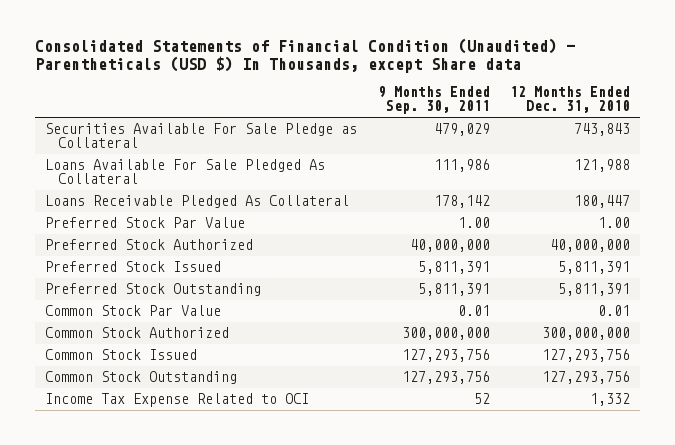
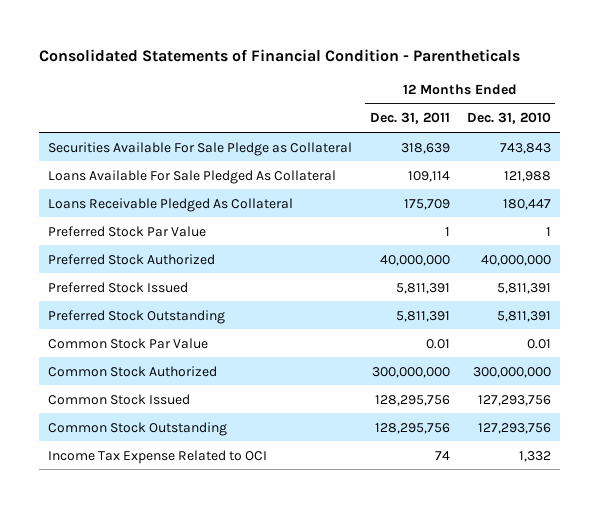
- Consolidated Statements of Financial Condition (Unaudited) - Parentheticals (USD $) In Thousands, except Share data
+ Consolidated Statements of Financial Condition - Parentheticals
- | 9 Months Ended Sep. 30, 2011 | 12 Months Ended Dec. 31, 2010
+ | 12 Months Ended Dec. 31, 2011 | 12 Months Ended Dec. 31, 2010
- Preferred Stock Par Value | 1.00 | 1.00
+ Preferred Stock Par Value | 1 | 1

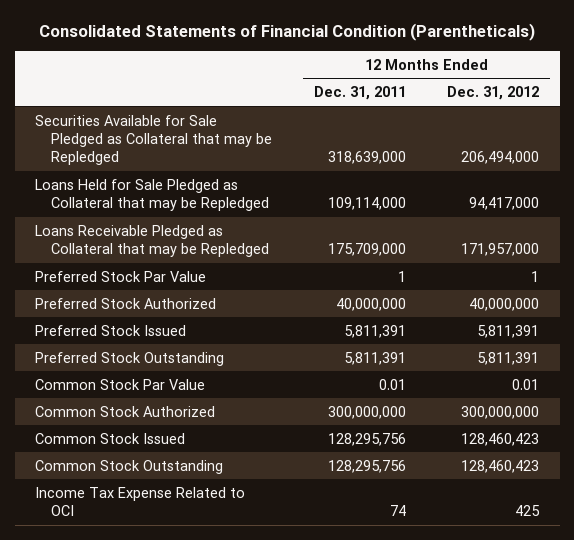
- Consolidated Statements of Financial Condition - Parentheticals
+ Consolidated Statements of Financial Condition (Parentheticals)
- | 12 Months Ended Dec. 31, 2011 | 12 Months Ended Dec. 31, 2010
+ | 12 Months Ended Dec. 31, 2011 | 12 Months Ended Dec. 31, 2012
- Securities Available For Sale Pledge as Collateral | 318,639 | 743,843
- Loans Available For Sale Pledged As Collateral | 109,114 | 121,988
- Loans Receivable Pledged As Collateral | 175,709 | 180,447
+ Securities Available for Sale Pledged as Collateral that may be Repledged | 318,639,000 | 206,494,000
+ Loans Held for Sale Pledged as Collateral that may be Repledged | 109,114,000 | 94,417,000
+ Loans Receivable Pledged as Collateral that may be Repledged | 175,709,000 | 171,957,000

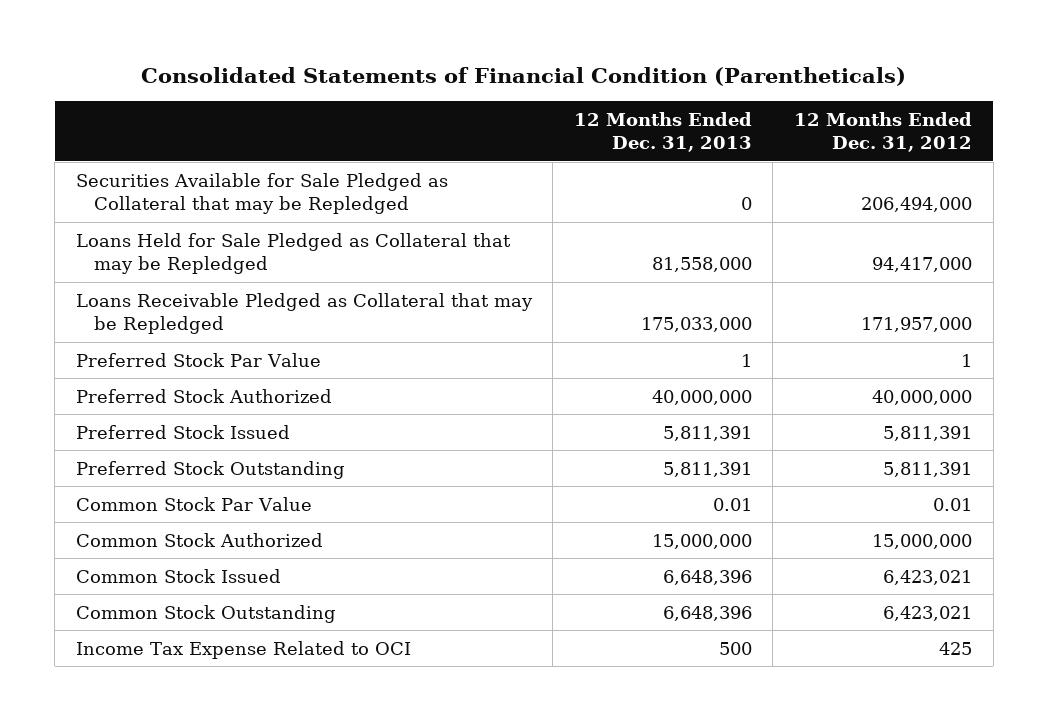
- | 12 Months Ended Dec. 31, 2011 | 12 Months Ended Dec. 31, 2012
+ | 12 Months Ended Dec. 31, 2013 | 12 Months Ended Dec. 31, 2012
- Common Stock Authorized | 300,000,000 | 300,000,000
- Common Stock Issued | 128,295,756 | 128,460,423
- Common Stock Outstanding | 128,295,756 | 128,460,423
+ Common Stock Authorized | 15,000,000 | 15,000,000
+ Common Stock Issued | 6,648,396 | 6,423,021
+ Common Stock Outstanding | 6,648,396 | 6,423,021

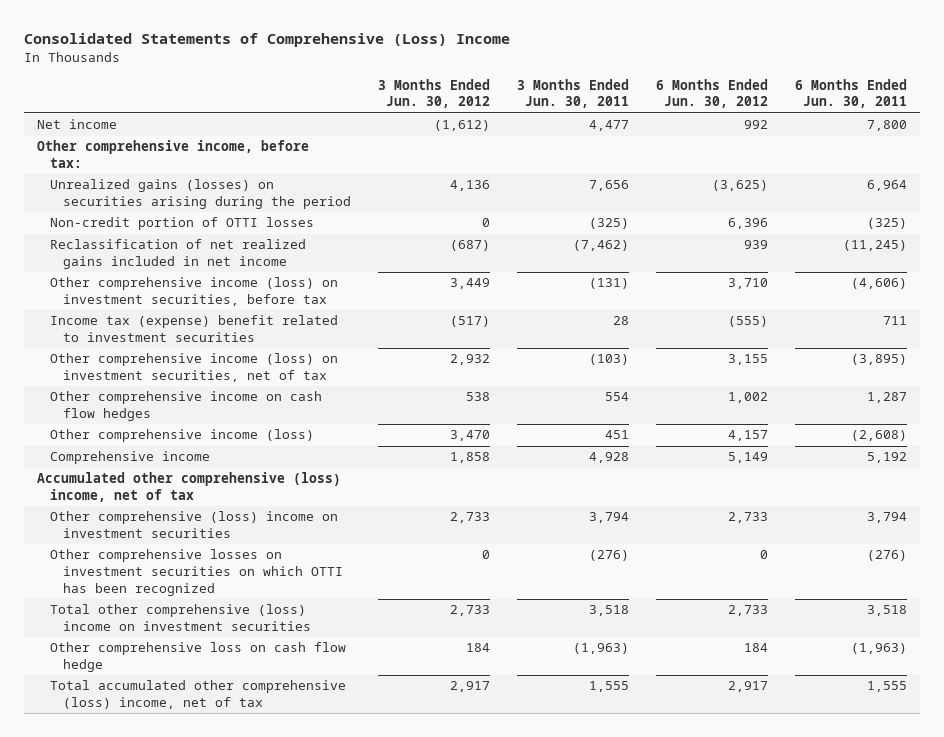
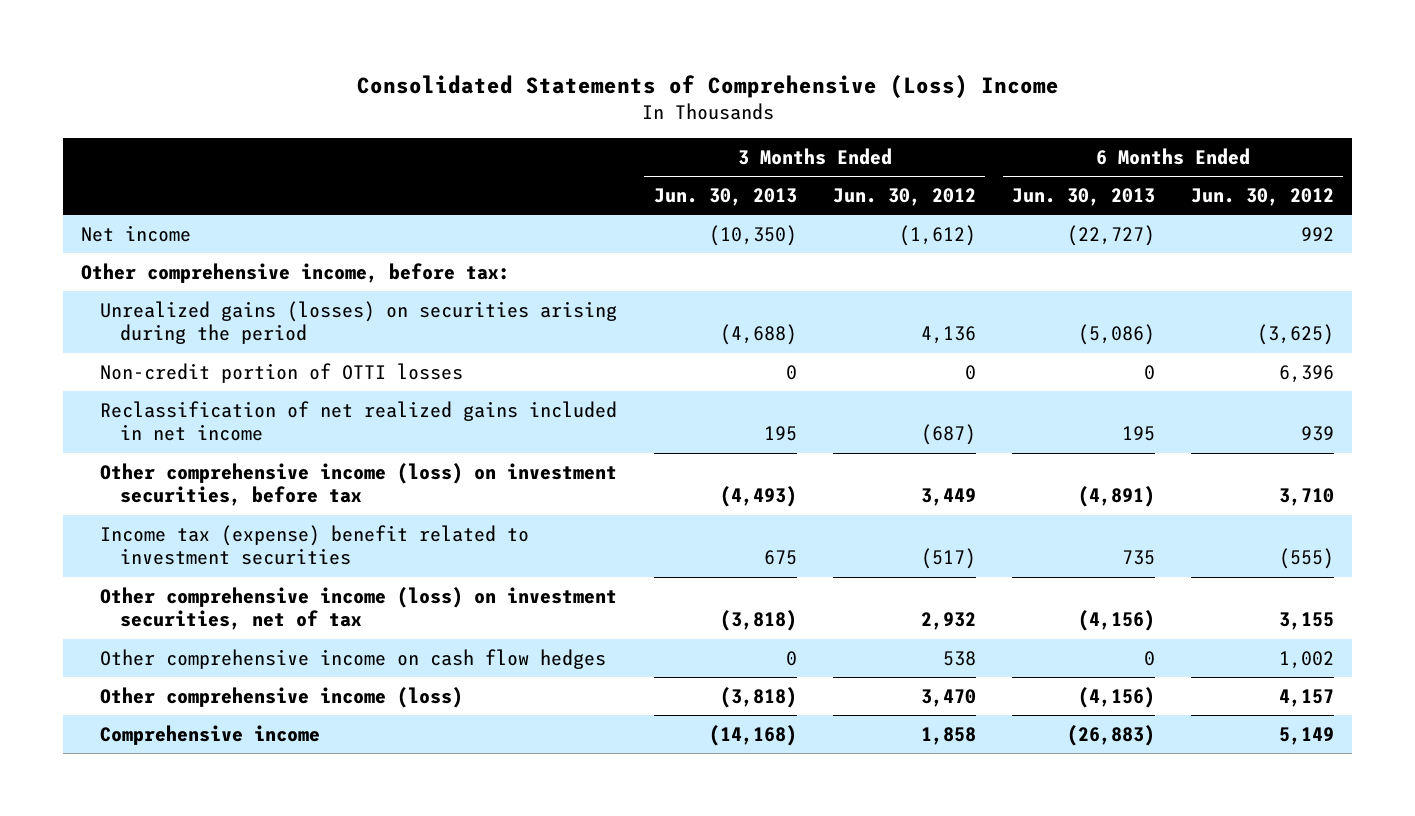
- | 3 Months Ended Jun. 30, 2012 | 3 Months Ended Jun. 30, 2011 | 6 Months Ended Jun. 30, 2012 | 6 Months Ended Jun. 30, 2011
+ | 3 Months Ended Jun. 30, 2013 | 3 Months Ended Jun. 30, 2012 | 6 Months Ended Jun. 30, 2013 | 6 Months Ended Jun. 30, 2012
- Accumulated other comprehensive (loss) income, net of tax
- Other comprehensive (loss) income on investment securities | 2,733 | 3,794 | 2,733 | 3,794
- Other comprehensive losses on investment securities on which OTTI has been recognized | 0 | (276) | 0 | (276)
- Total other comprehensive (loss) income on investment securities | 2,733 | 3,518 | 2,733 | 3,518
- Other comprehensive loss on cash flow hedge | 184 | (1,963) | 184 | (1,963)
- Total accumulated other comprehensive (loss) income, net of tax | 2,917 | 1,555 | 2,917 | 1,555

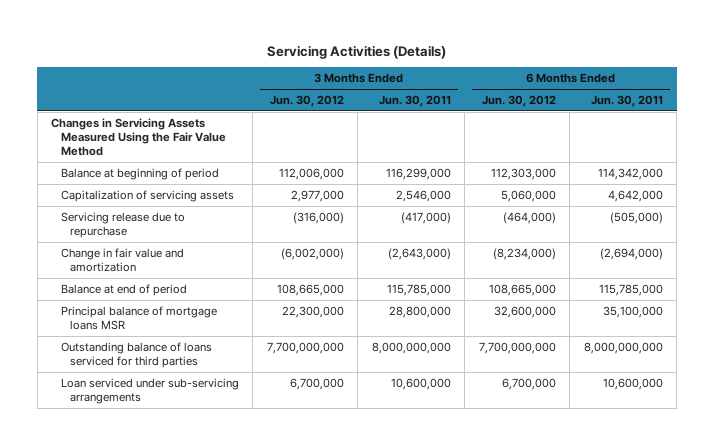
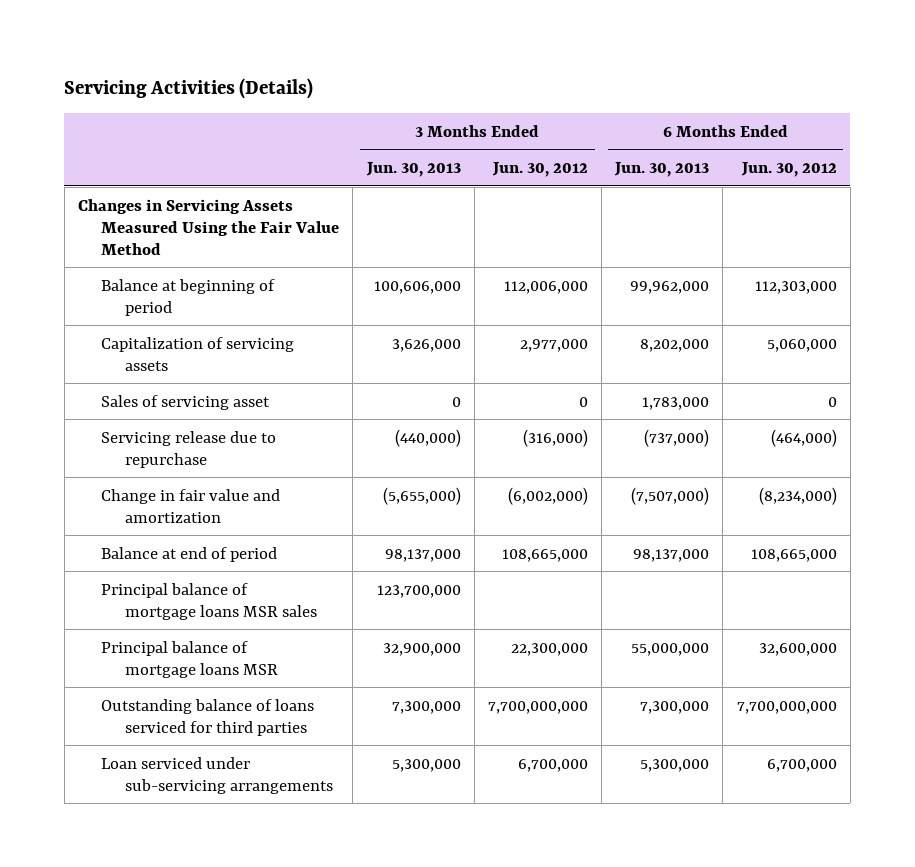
- | 3 Months Ended Jun. 30, 2012 | 3 Months Ended Jun. 30, 2011 | 6 Months Ended Jun. 30, 2012 | 6 Months Ended Jun. 30, 2011
+ | 3 Months Ended Jun. 30, 2013 | 3 Months Ended Jun. 30, 2012 | 6 Months Ended Jun. 30, 2013 | 6 Months Ended Jun. 30, 2012
+ Sales of servicing asset | 0 | 0 | 1,783,000 | 0
+ Principal balance of mortgage loans MSR sales | 123,700,000 | | |

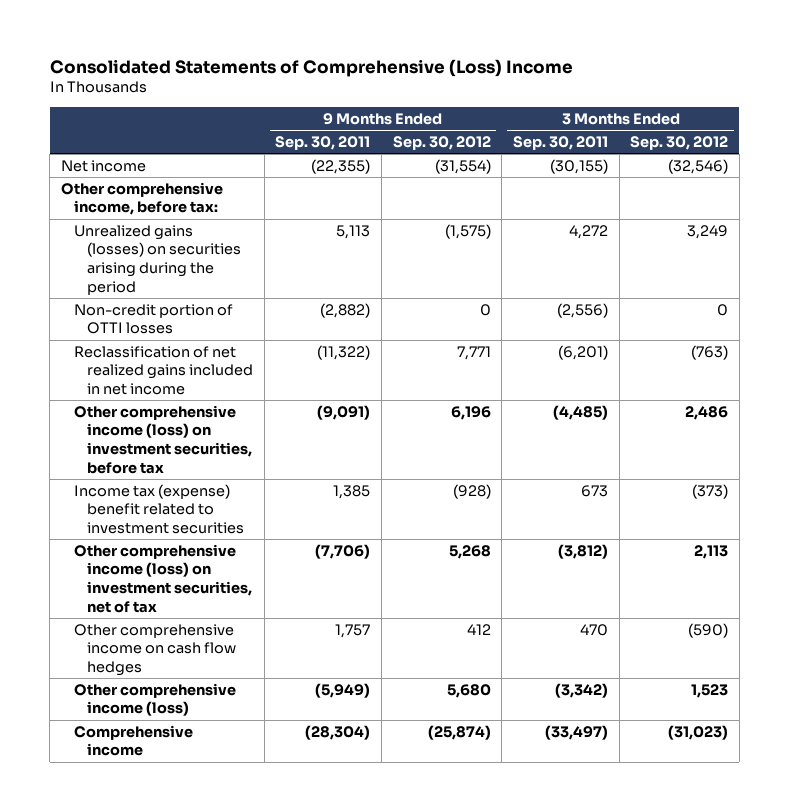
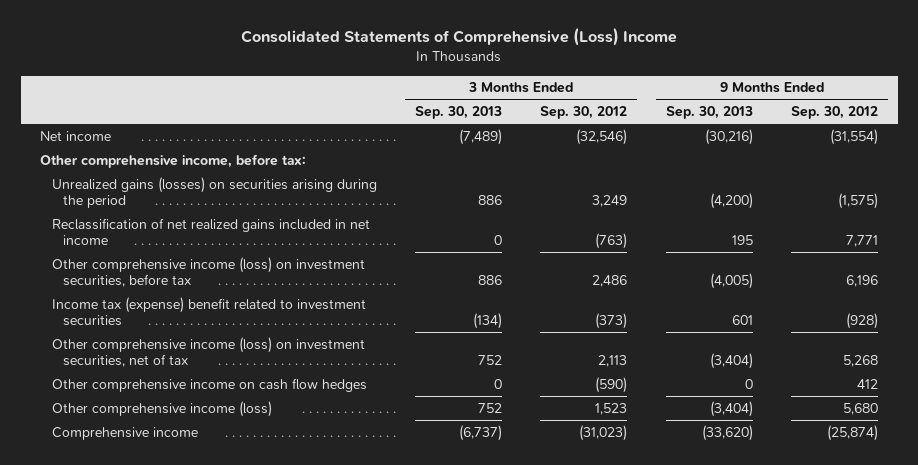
- | 9 Months Ended Sep. 30, 2011 | 9 Months Ended Sep. 30, 2012 | 3 Months Ended Sep. 30, 2011 | 3 Months Ended Sep. 30, 2012
+ | 3 Months Ended Sep. 30, 2013 | 3 Months Ended Sep. 30, 2012 | 9 Months Ended Sep. 30, 2013 | 9 Months Ended Sep. 30, 2012
- Non-credit portion of OTTI losses | (2,882) | 0 | (2,556) | 0

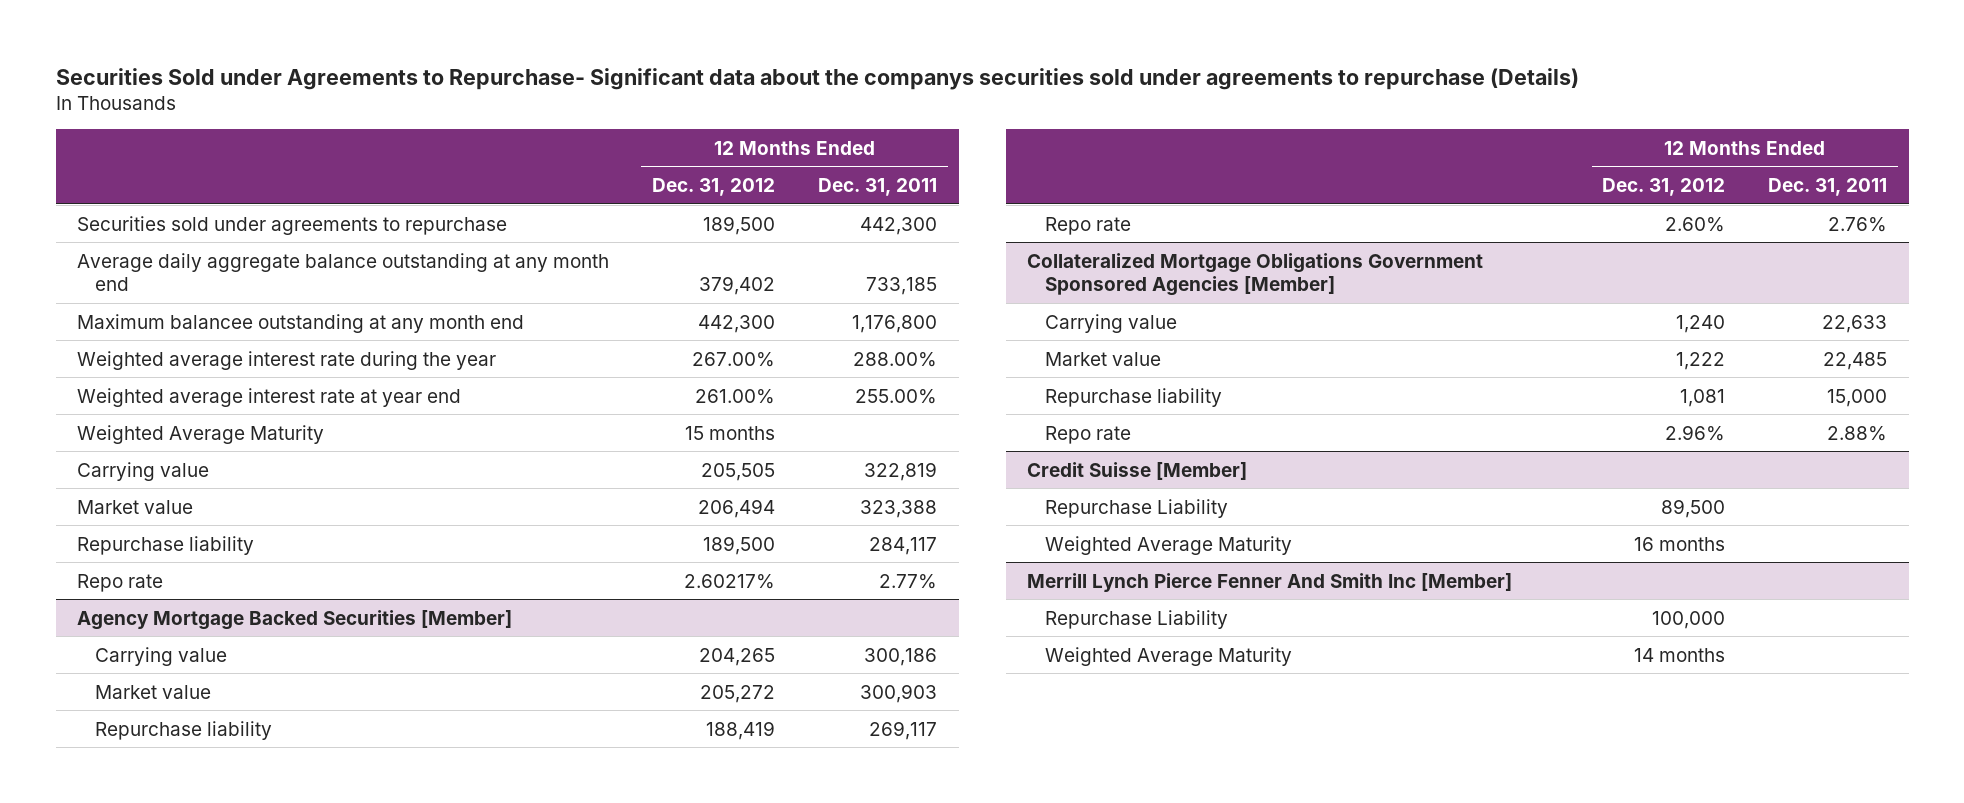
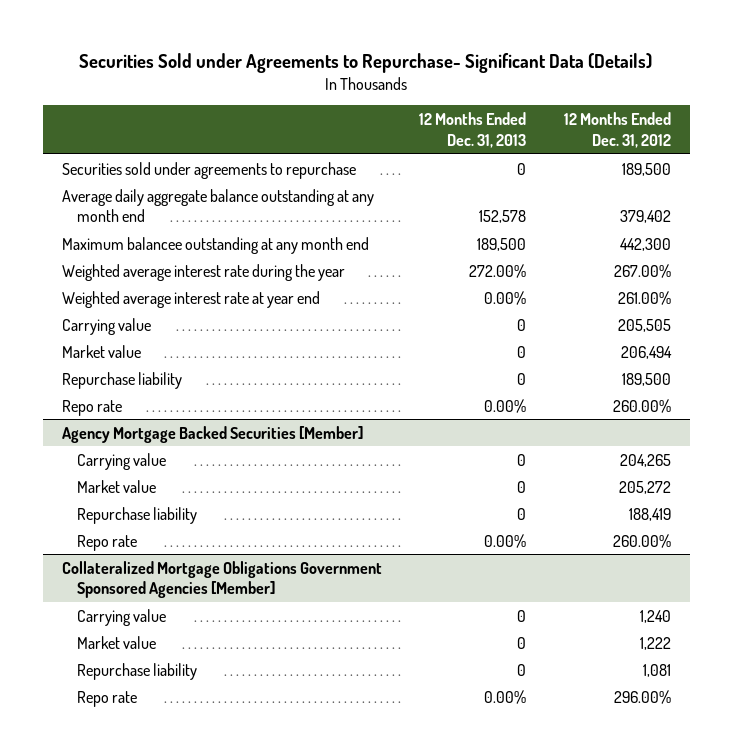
- Securities Sold under Agreements to Repurchase- Significant data about the companys securities sold under agreements to repurchase (Details)
+ Securities Sold under Agreements to Repurchase- Significant Data (Details)
- | 12 Months Ended Dec. 31, 2012 | 12 Months Ended Dec. 31, 2011
+ | 12 Months Ended Dec. 31, 2013 | 12 Months Ended Dec. 31, 2012
- Weighted Average Maturity | 15 months |
- Repo rate | 2.60217% | 2.77%
+ Repo rate | 0.00% | 260.00%
@ Agency Mortgage Backed Securities [Member]
- Repo rate | 2.60% | 2.76%
+ Repo rate | 0.00% | 260.00%
@ Collateralized Mortgage Obligations Government Sponsored Agencies [Member]
- Repo rate | 2.96% | 2.88%
- Credit Suisse [Member]
- Repurchase Liability | 89,500 |
- Weighted Average Maturity | 16 months |
- Merrill Lynch Pierce Fenner And Smith Inc [Member]
- Repurchase Liability | 100,000 |
- Weighted Average Maturity | 14 months |
@ Collateralized Mortgage Obligations Government Sponsored Agencies [Member]
+ Repo rate | 0.00% | 296.00%

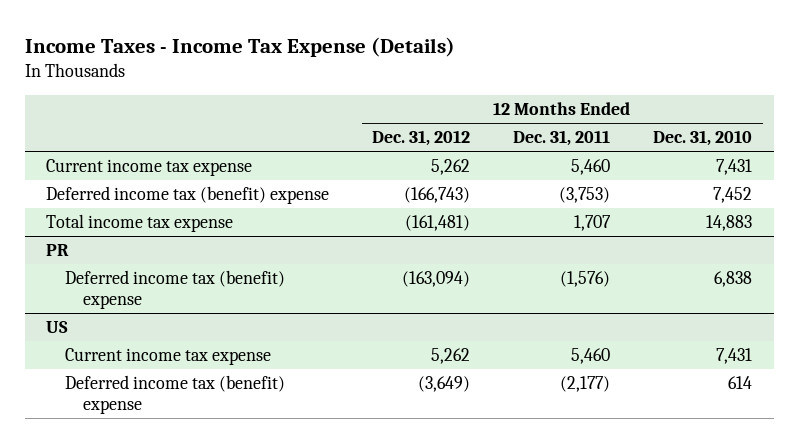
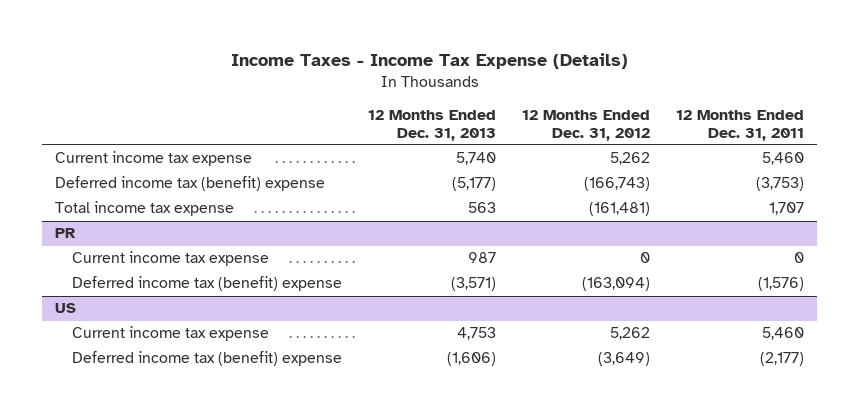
- | 12 Months Ended Dec. 31, 2012 | 12 Months Ended Dec. 31, 2011 | 12 Months Ended Dec. 31, 2010
+ | 12 Months Ended Dec. 31, 2013 | 12 Months Ended Dec. 31, 2012 | 12 Months Ended Dec. 31, 2011
@ PR
+ Current income tax expense | 987 | 0 | 0

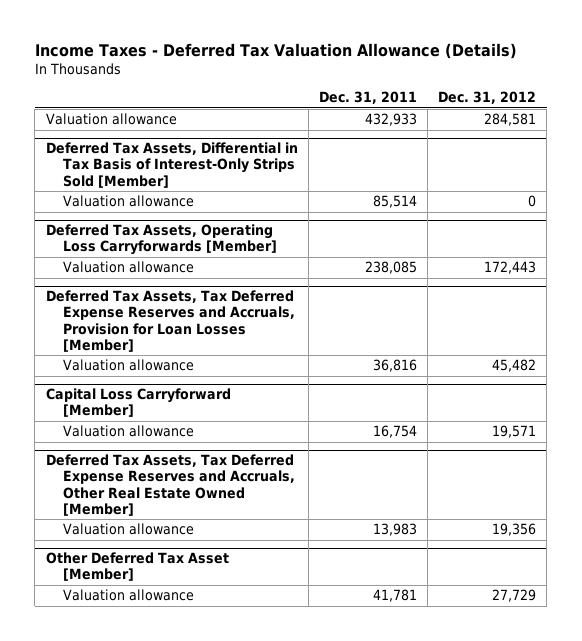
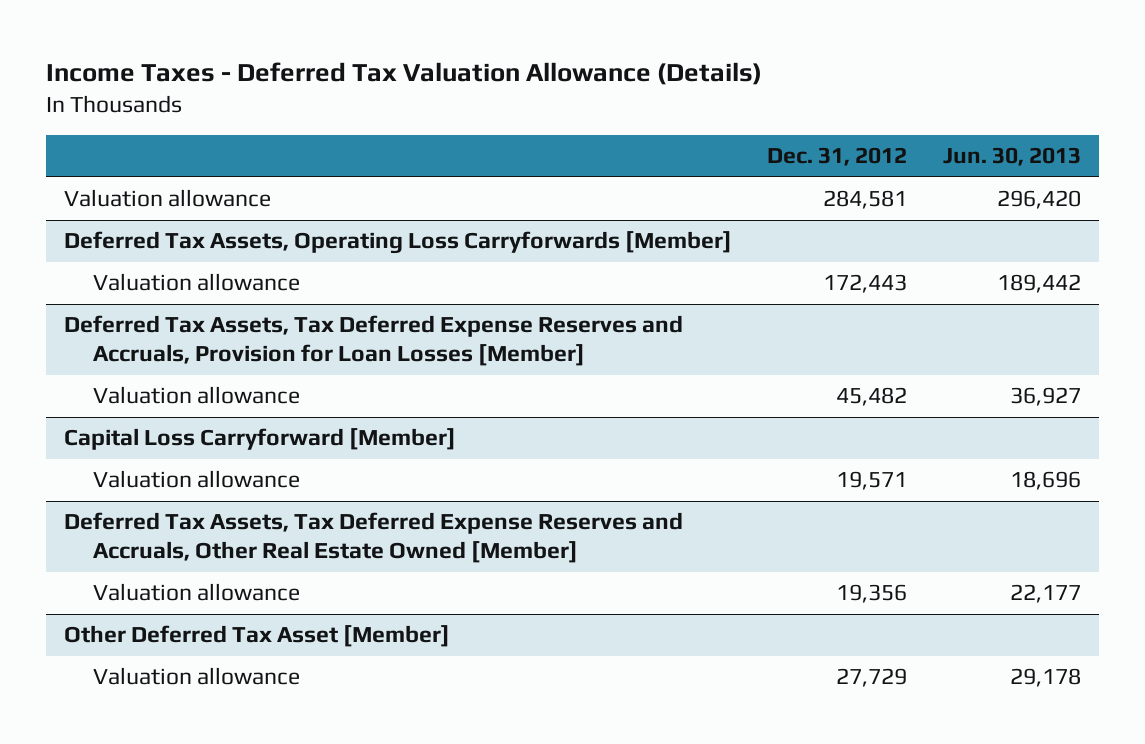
- | Dec. 31, 2011 | Dec. 31, 2012
+ | Dec. 31, 2012 | Jun. 30, 2013
- Deferred Tax Assets, Differential in Tax Basis of Interest-Only Strips Sold [Member]
- Valuation allowance | 85,514 | 0

